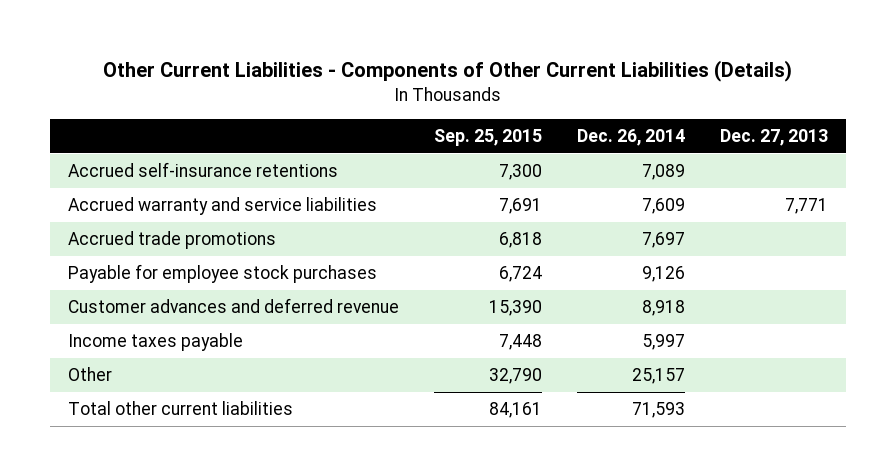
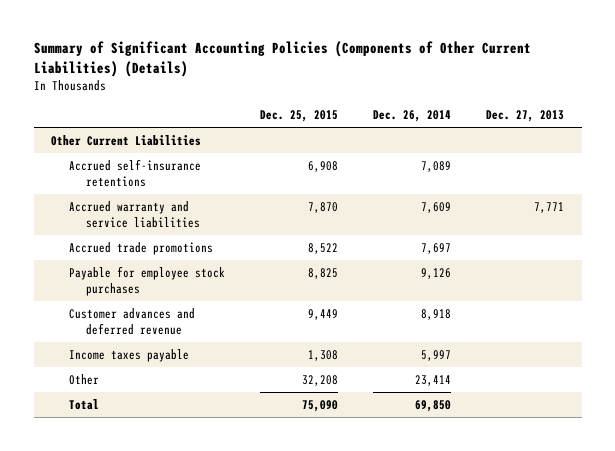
- Other Current Liabilities - Components of Other Current Liabilities (Details)
+ Summary of Significant Accounting Policies (Components of Other Current Liabilities) (Details)
- | Sep. 25, 2015 | Dec. 26, 2014 | Dec. 27, 2013
+ | Dec. 25, 2015 | Dec. 26, 2014 | Dec. 27, 2013
+ Other Current Liabilities
- Other | 32,790 | 25,157 |
- Total other current liabilities | 84,161 | 71,593 |
+ Other | 32,208 | 23,414 |
+ Total | 75,090 | 69,850 |

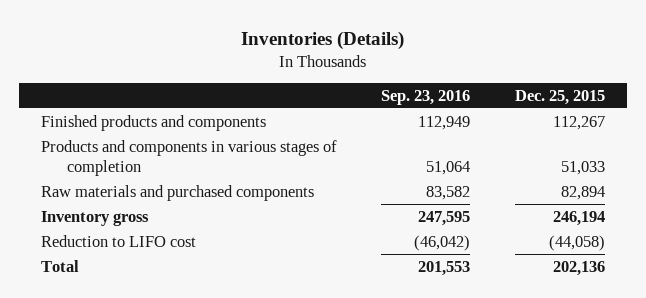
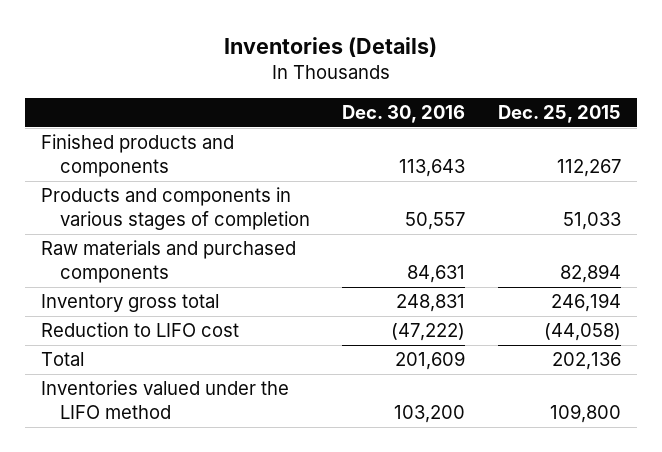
- | Sep. 23, 2016 | Dec. 25, 2015
+ | Dec. 30, 2016 | Dec. 25, 2015
- Inventory gross | 247,595 | 246,194
+ Inventory gross total | 248,831 | 246,194
+ Inventories valued under the LIFO method | 103,200 | 109,800

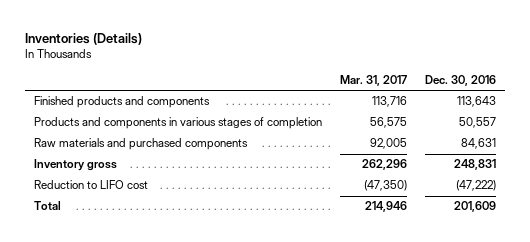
- | Dec. 30, 2016 | Dec. 25, 2015
+ | Mar. 31, 2017 | Dec. 30, 2016
- Inventory gross total | 248,831 | 246,194
+ Inventory gross | 262,296 | 248,831
- Inventories valued under the LIFO method | 103,200 | 109,800

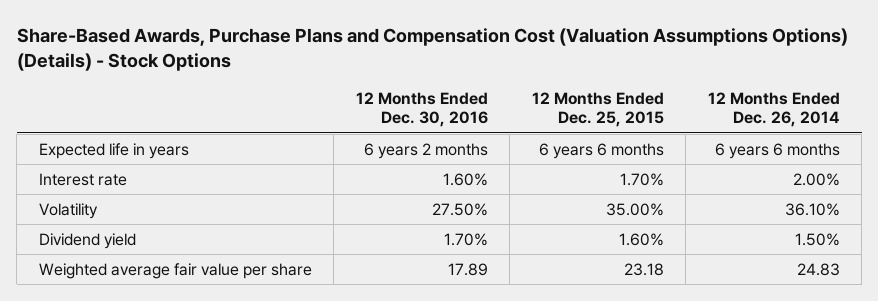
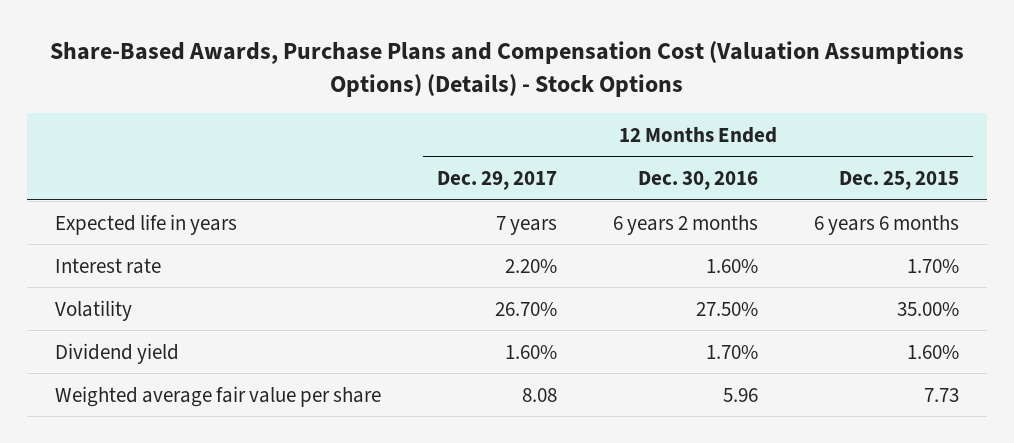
- | 12 Months Ended Dec. 30, 2016 | 12 Months Ended Dec. 25, 2015 | 12 Months Ended Dec. 26, 2014
+ | 12 Months Ended Dec. 29, 2017 | 12 Months Ended Dec. 30, 2016 | 12 Months Ended Dec. 25, 2015
- Weighted average fair value per share | 17.89 | 23.18 | 24.83
+ Weighted average fair value per share | 8.08 | 5.96 | 7.73

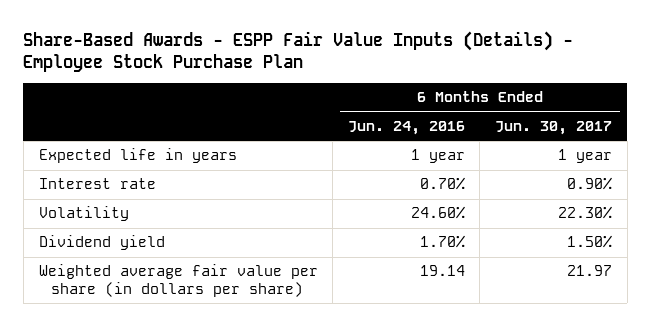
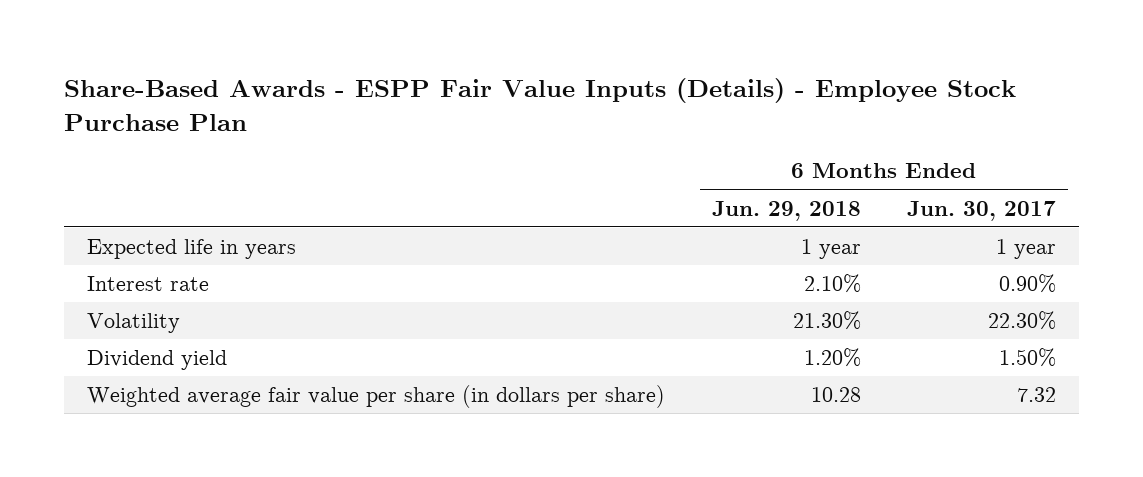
- | 6 Months Ended Jun. 24, 2016 | 6 Months Ended Jun. 30, 2017
+ | 6 Months Ended Jun. 29, 2018 | 6 Months Ended Jun. 30, 2017
- Weighted average fair value per share (in dollars per share) | 19.14 | 21.97
+ Weighted average fair value per share (in dollars per share) | 10.28 | 7.32

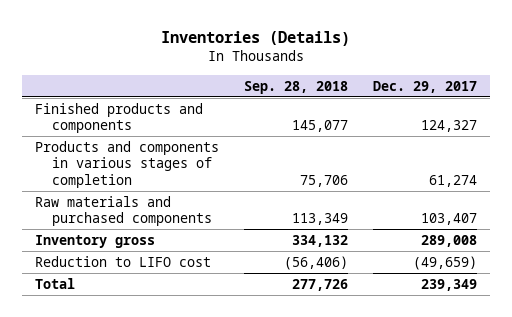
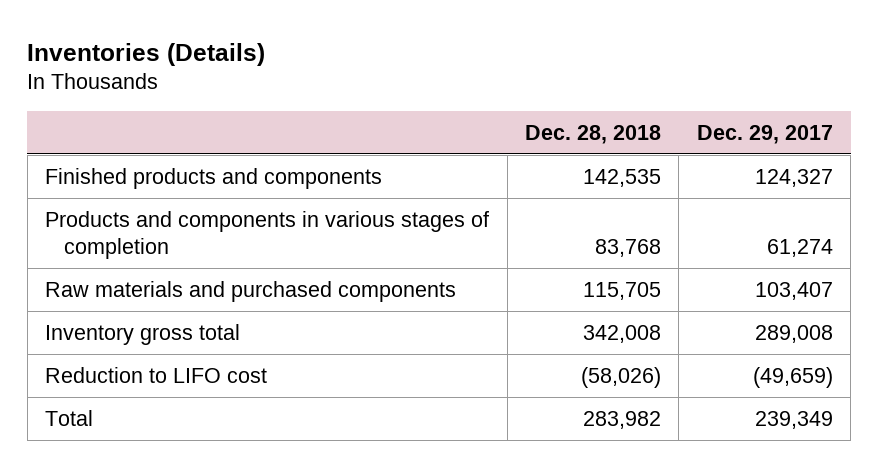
- | Sep. 28, 2018 | Dec. 29, 2017
+ | Dec. 28, 2018 | Dec. 29, 2017
- Inventory gross | 334,132 | 289,008
+ Inventory gross total | 342,008 | 289,008

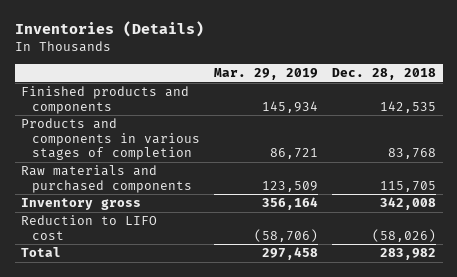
- | Dec. 28, 2018 | Dec. 29, 2017
+ | Mar. 29, 2019 | Dec. 28, 2018
- Inventory gross total | 342,008 | 289,008
+ Inventory gross | 356,164 | 342,008

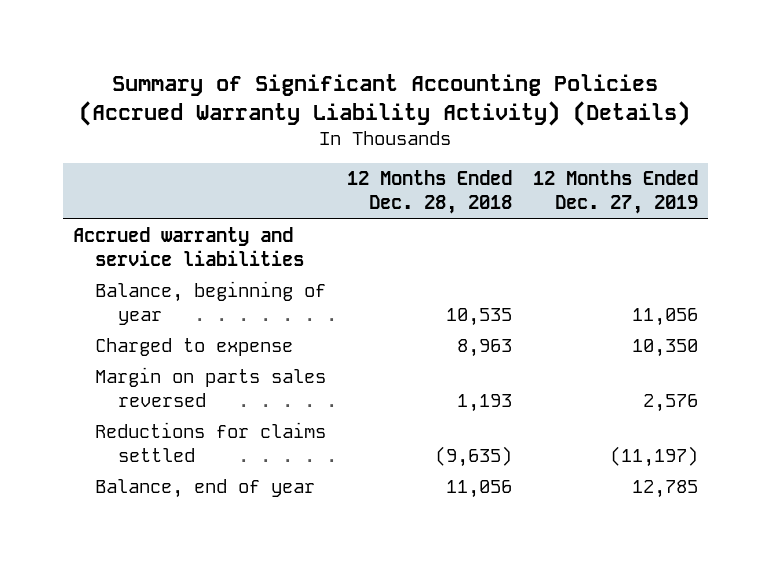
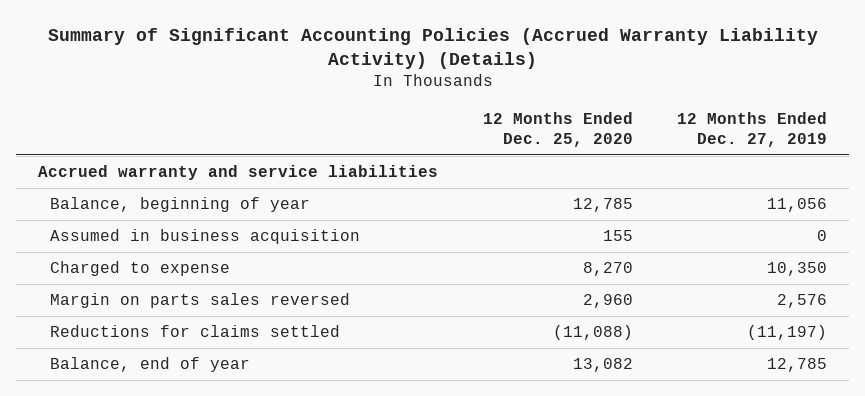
- | 12 Months Ended Dec. 28, 2018 | 12 Months Ended Dec. 27, 2019
+ | 12 Months Ended Dec. 25, 2020 | 12 Months Ended Dec. 27, 2019
+ Assumed in business acquisition | 155 | 0

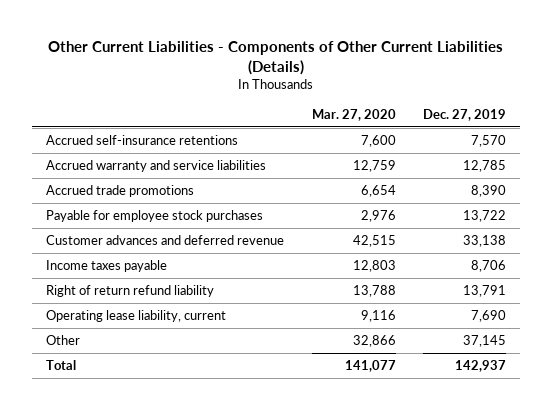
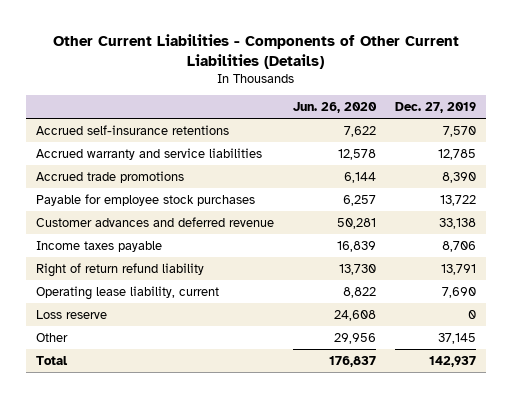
- | Mar. 27, 2020 | Dec. 27, 2019
+ | Jun. 26, 2020 | Dec. 27, 2019
+ Loss reserve | 24,608 | 0

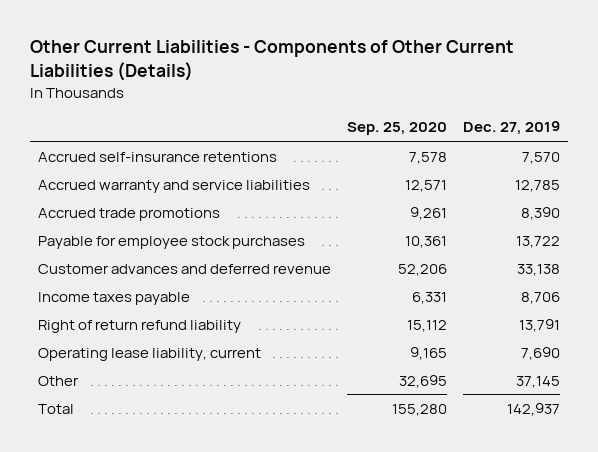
- | Jun. 26, 2020 | Dec. 27, 2019
+ | Sep. 25, 2020 | Dec. 27, 2019
- Loss reserve | 24,608 | 0

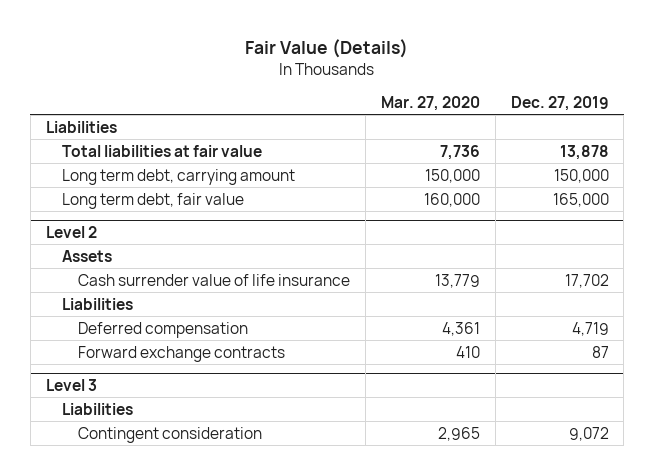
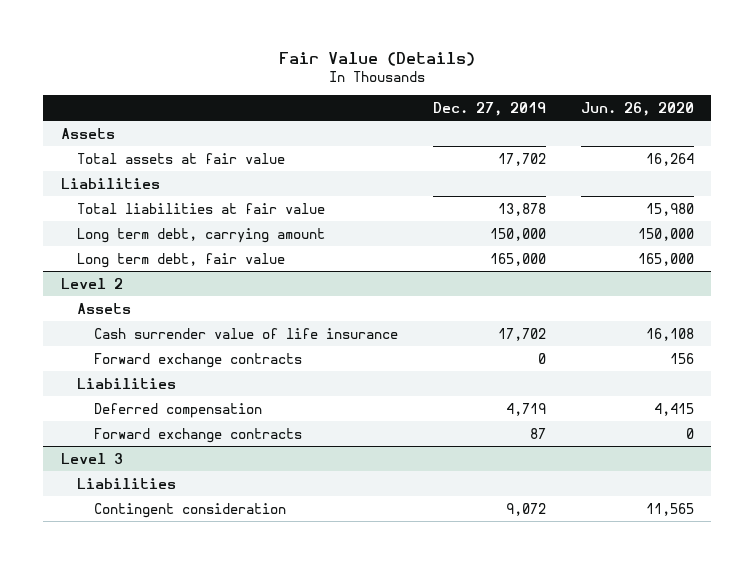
- | Mar. 27, 2020 | Dec. 27, 2019
+ | Dec. 27, 2019 | Jun. 26, 2020
+ Assets
+ Total assets at fair value | 17,702 | 16,264
@ Level 2
+ Forward exchange contracts | 0 | 156

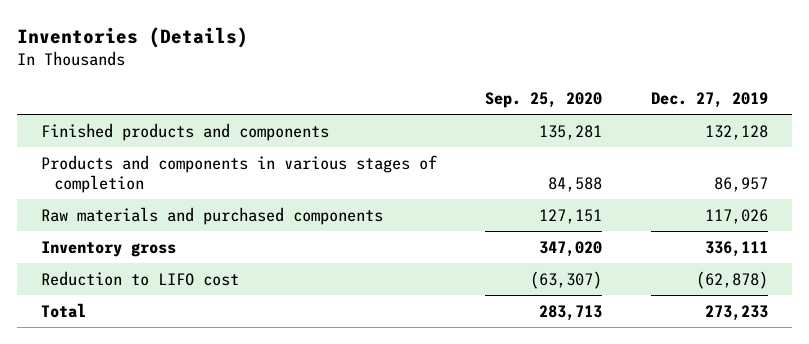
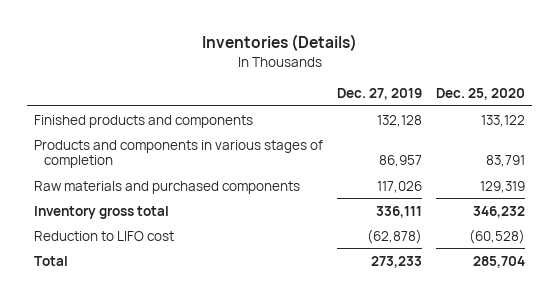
- | Sep. 25, 2020 | Dec. 27, 2019
+ | Dec. 27, 2019 | Dec. 25, 2020
- Inventory gross | 347,020 | 336,111
+ Inventory gross total | 336,111 | 346,232

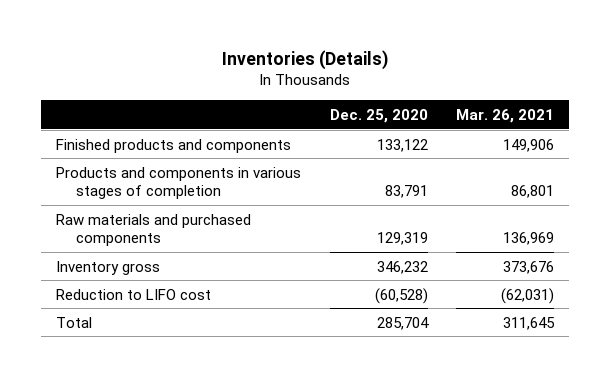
- | Dec. 27, 2019 | Dec. 25, 2020
+ | Dec. 25, 2020 | Mar. 26, 2021
- Inventory gross total | 336,111 | 346,232
+ Inventory gross | 346,232 | 373,676

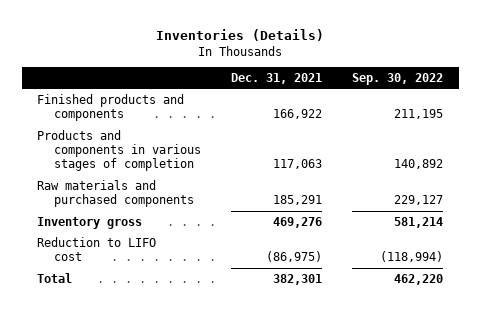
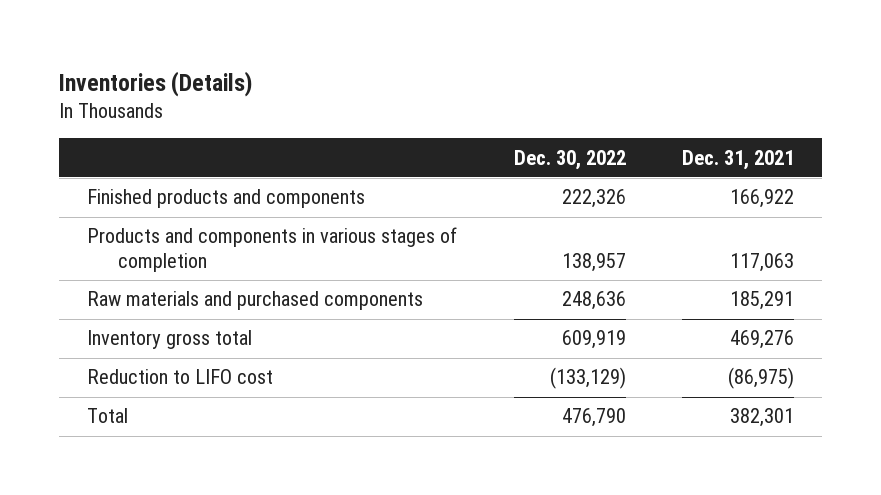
- | Dec. 31, 2021 | Sep. 30, 2022
+ | Dec. 30, 2022 | Dec. 31, 2021
- Inventory gross | 469,276 | 581,214
+ Inventory gross total | 609,919 | 469,276

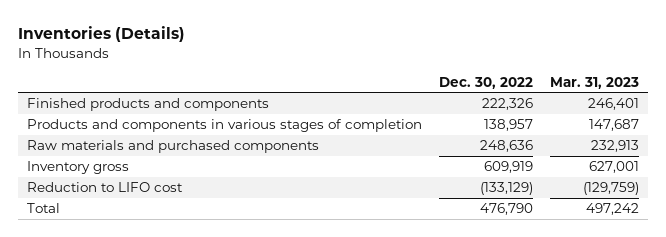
- | Dec. 30, 2022 | Dec. 31, 2021
+ | Dec. 30, 2022 | Mar. 31, 2023
- Inventory gross total | 609,919 | 469,276
+ Inventory gross | 609,919 | 627,001

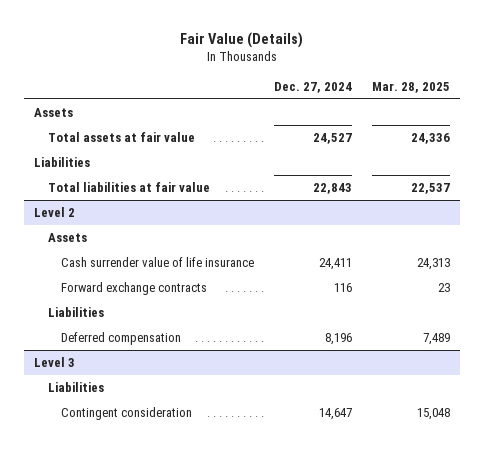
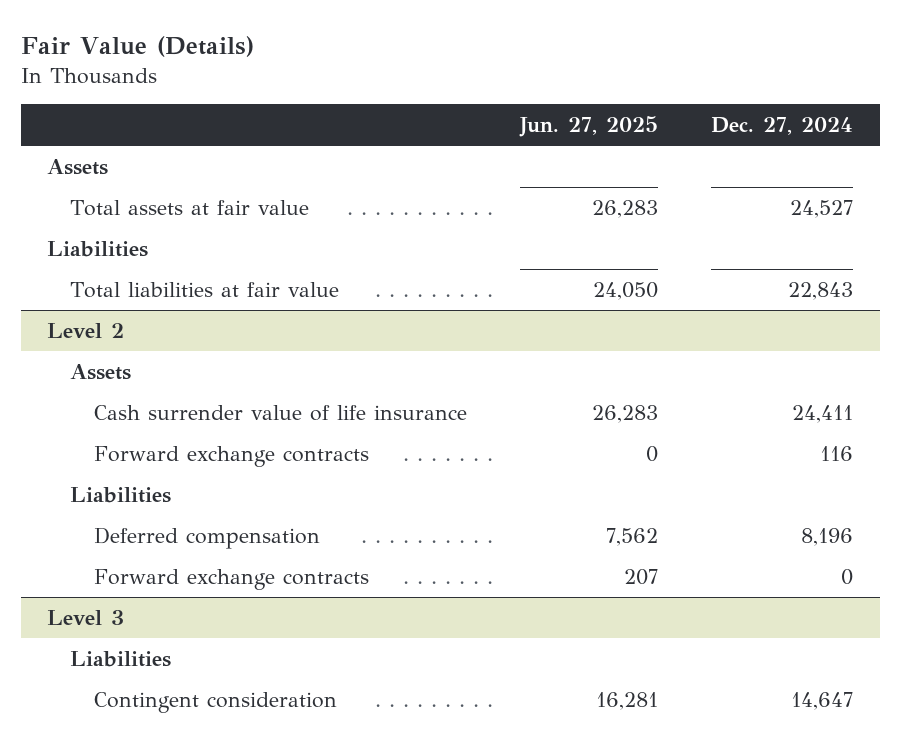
- | Dec. 27, 2024 | Mar. 28, 2025
+ | Jun. 27, 2025 | Dec. 27, 2024
@ Level 2
+ Forward exchange contracts | 207 | 0

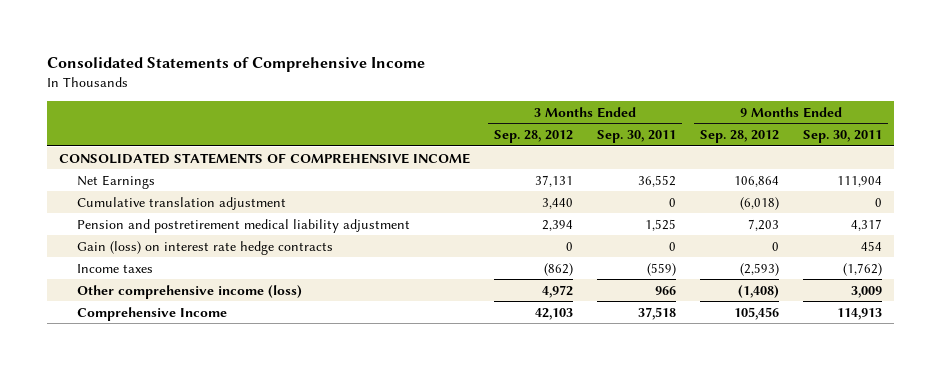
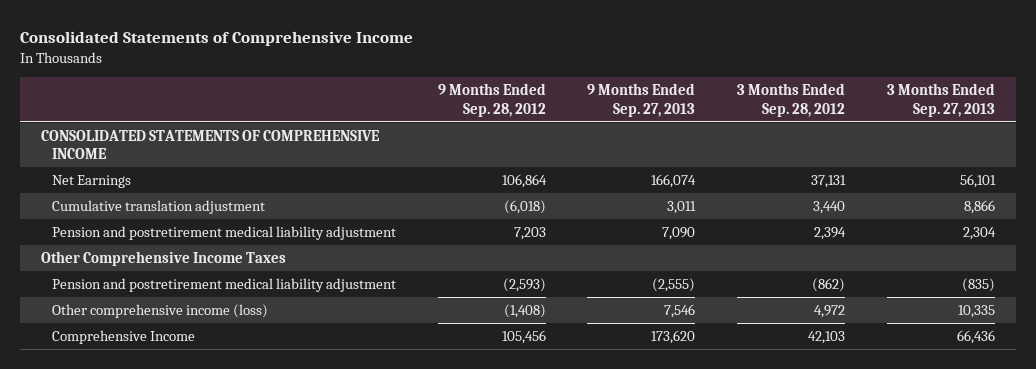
- | 3 Months Ended Sep. 28, 2012 | 3 Months Ended Sep. 30, 2011 | 9 Months Ended Sep. 28, 2012 | 9 Months Ended Sep. 30, 2011
+ | 9 Months Ended Sep. 28, 2012 | 9 Months Ended Sep. 27, 2013 | 3 Months Ended Sep. 28, 2012 | 3 Months Ended Sep. 27, 2013
- Gain (loss) on interest rate hedge contracts | 0 | 0 | 0 | 454
- Income taxes | (862) | (559) | (2,593) | (1,762)
+ Other Comprehensive Income Taxes
+ Pension and postretirement medical liability adjustment | (2,593) | (2,555) | (862) | (835)

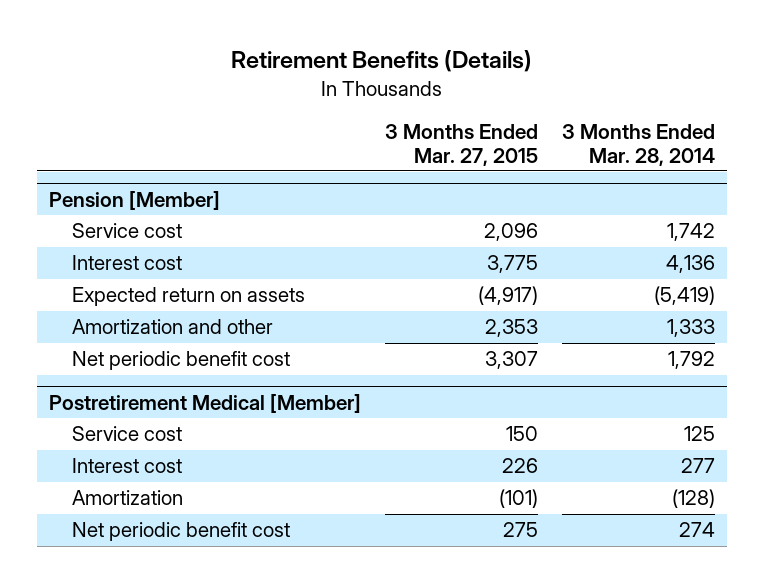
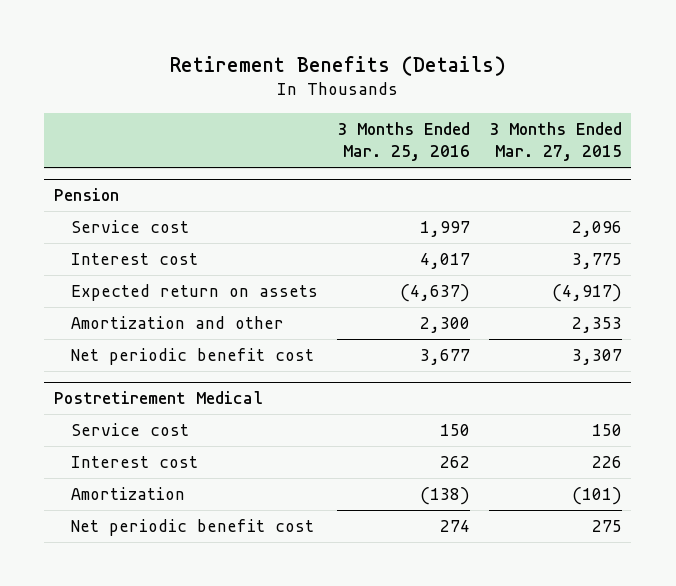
- | 3 Months Ended Mar. 27, 2015 | 3 Months Ended Mar. 28, 2014
+ | 3 Months Ended Mar. 25, 2016 | 3 Months Ended Mar. 27, 2015
- Pension [Member]
+ Pension
- Postretirement Medical [Member]
+ Postretirement Medical

